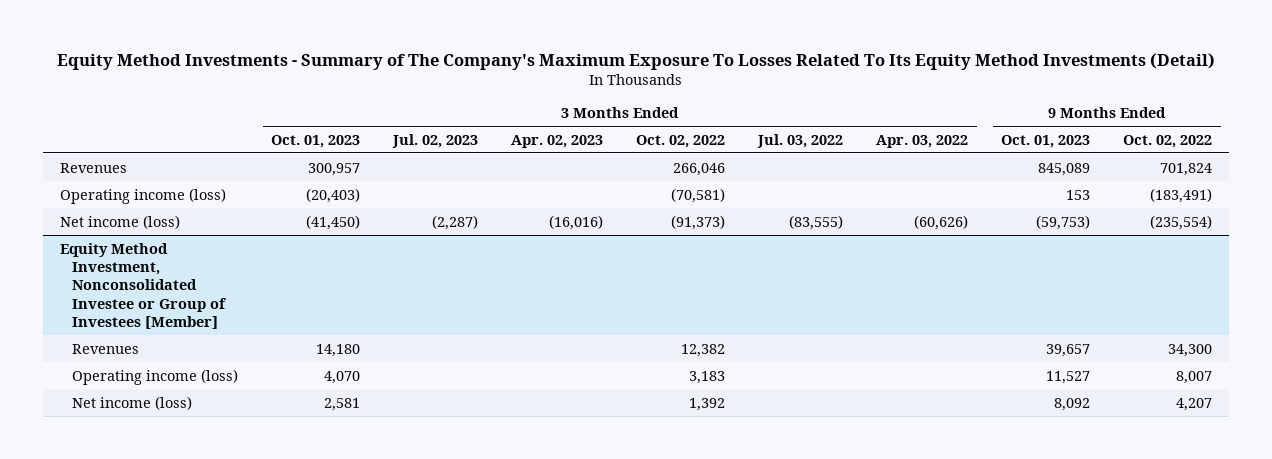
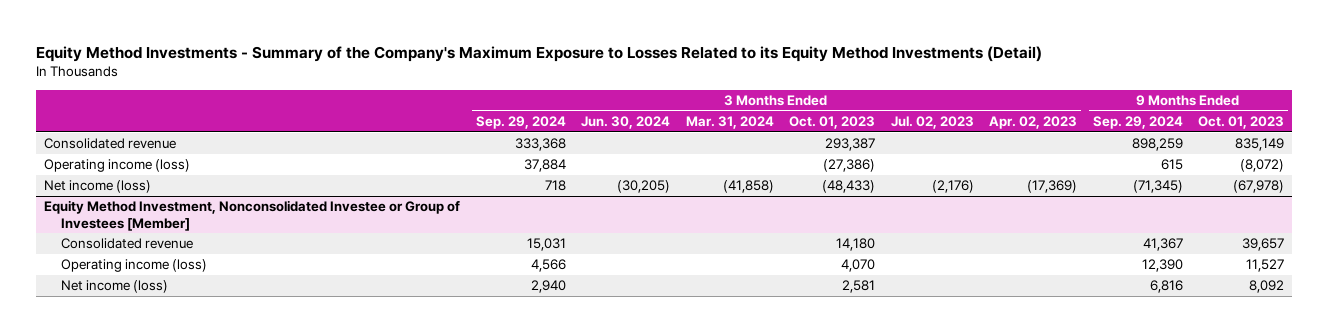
- Equity Method Investments - Summary of The Company's Maximum Exposure To Losses Related To Its Equity Method Investments (Detail)
+ Equity Method Investments - Summary of the Company's Maximum Exposure to Losses Related to its Equity Method Investments (Detail)
- | 3 Months Ended Oct. 01, 2023 | 3 Months Ended Jul. 02, 2023 | 3 Months Ended Apr. 02, 2023 | 3 Months Ended Oct. 02, 2022 | 3 Months Ended Jul. 03, 2022 | 3 Months Ended Apr. 03, 2022 | 9 Months Ended Oct. 01, 2023 | 9 Months Ended Oct. 02, 2022
+ | 3 Months Ended Sep. 29, 2024 | 3 Months Ended Jun. 30, 2024 | 3 Months Ended Mar. 31, 2024 | 3 Months Ended Oct. 01, 2023 | 3 Months Ended Jul. 02, 2023 | 3 Months Ended Apr. 02, 2023 | 9 Months Ended Sep. 29, 2024 | 9 Months Ended Oct. 01, 2023
- Revenues | 300,957 | | | 266,046 | | | 845,089 | 701,824
- Operating income (loss) | (20,403) | | | (70,581) | | | 153 | (183,491)
- Net income (loss) | (41,450) | (2,287) | (16,016) | (91,373) | (83,555) | (60,626) | (59,753) | (235,554)
+ Consolidated revenue | 333,368 | | | 293,387 | | | 898,259 | 835,149
+ Operating income (loss) | 37,884 | | | (27,386) | | | 615 | (8,072)
+ Net income (loss) | 718 | (30,205) | (41,858) | (48,433) | (2,176) | (17,369) | (71,345) | (67,978)
@ Equity Method Investment, Nonconsolidated Investee or Group of Investees [Member]
- Revenues | 14,180 | | | 12,382 | | | 39,657 | 34,300
+ Consolidated revenue | 15,031 | | | 14,180 | | | 41,367 | 39,657

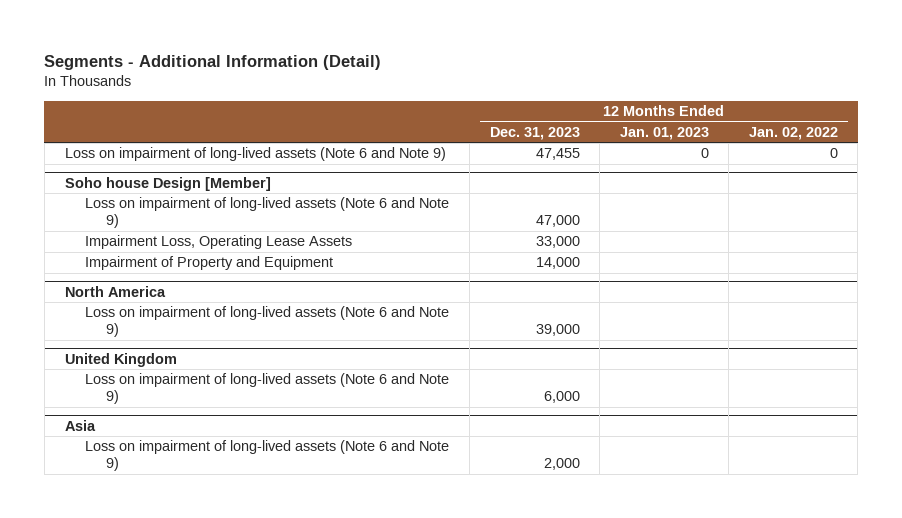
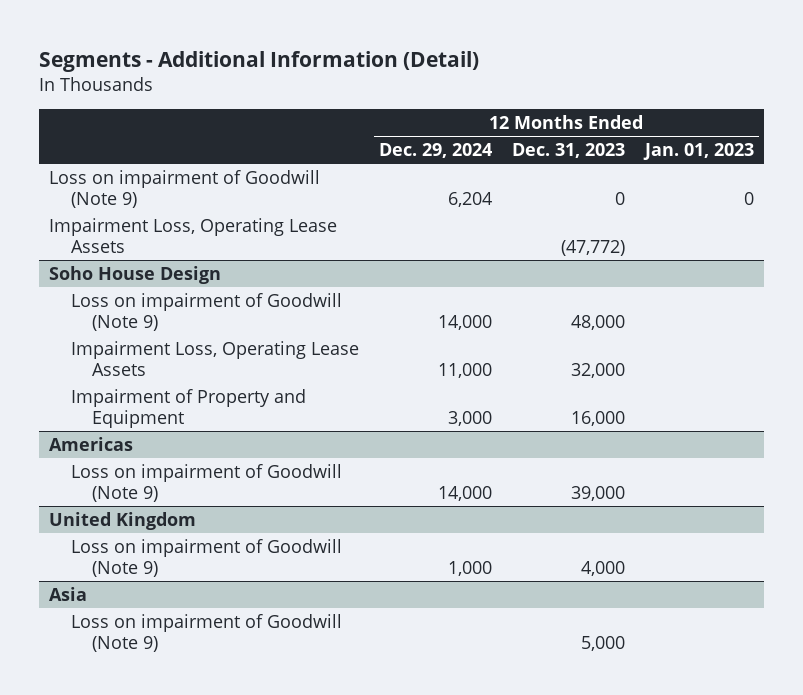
- | 12 Months Ended Dec. 31, 2023 | 12 Months Ended Jan. 01, 2023 | 12 Months Ended Jan. 02, 2022
+ | 12 Months Ended Dec. 29, 2024 | 12 Months Ended Dec. 31, 2023 | 12 Months Ended Jan. 01, 2023
- Loss on impairment of long-lived assets (Note 6 and Note 9) | 47,455 | 0 | 0
- Soho house Design [Member]
- Loss on impairment of long-lived assets (Note 6 and Note 9) | 47,000 | |
- Impairment Loss, Operating Lease Assets | 33,000 | |
- Impairment of Property and Equipment | 14,000 | |
- North America
- Loss on impairment of long-lived assets (Note 6 and Note 9) | 39,000 | |
+ Loss on impairment of Goodwill (Note 9) | 6,204 | 0 | 0
+ Impairment Loss, Operating Lease Assets | | (47,772) |
+ Soho House Design
+ Loss on impairment of Goodwill (Note 9) | 14,000 | 48,000 |
+ Impairment Loss, Operating Lease Assets | 11,000 | 32,000 |
+ Impairment of Property and Equipment | 3,000 | 16,000 |
+ Americas
+ Loss on impairment of Goodwill (Note 9) | 14,000 | 39,000 |
@ United Kingdom
- Loss on impairment of long-lived assets (Note 6 and Note 9) | 6,000 | |
+ Loss on impairment of Goodwill (Note 9) | 1,000 | 4,000 |
@ Asia
- Loss on impairment of long-lived assets (Note 6 and Note 9) | 2,000 | |
+ Loss on impairment of Goodwill (Note 9) | | 5,000 |

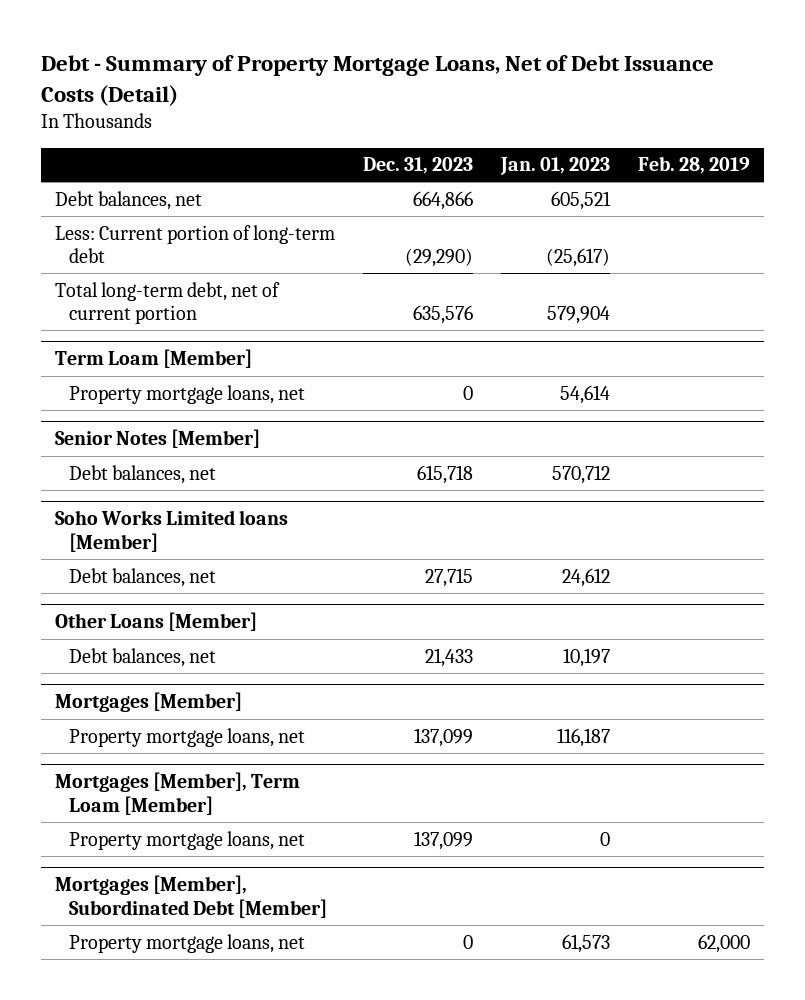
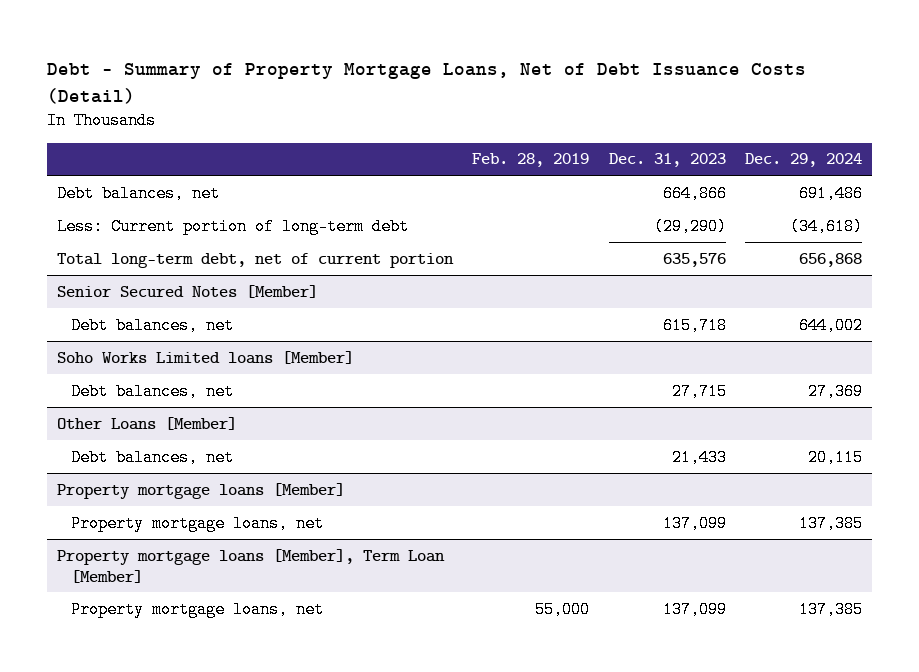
- | Dec. 31, 2023 | Jan. 01, 2023 | Feb. 28, 2019
+ | Feb. 28, 2019 | Dec. 31, 2023 | Dec. 29, 2024
- Term Loam [Member]
- Property mortgage loans, net | 0 | 54,614 |
- Senior Notes [Member]
+ Senior Secured Notes [Member]
- Mortgages [Member]
- Property mortgage loans, net | 137,099 | 116,187 |
- Mortgages [Member], Term Loam [Member]
+ Property mortgage loans [Member]
- Mortgages [Member], Subordinated Debt [Member]
- Property mortgage loans, net | 0 | 61,573 | 62,000
+ Property mortgage loans [Member], Term Loan [Member]
+ Property mortgage loans, net | 55,000 | 137,099 | 137,385

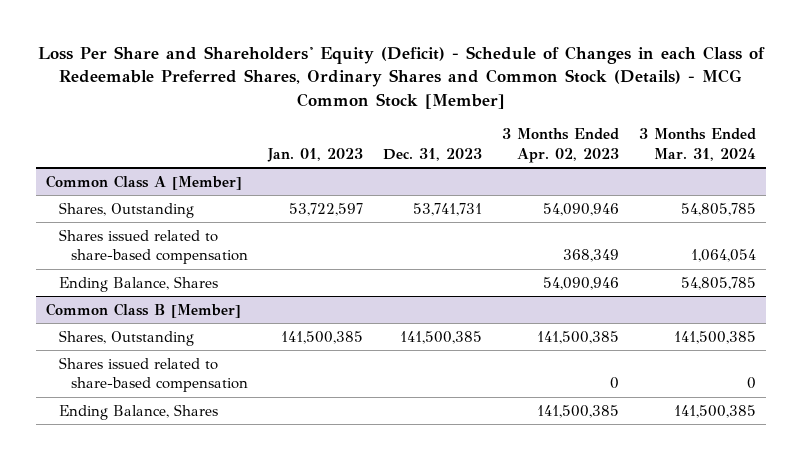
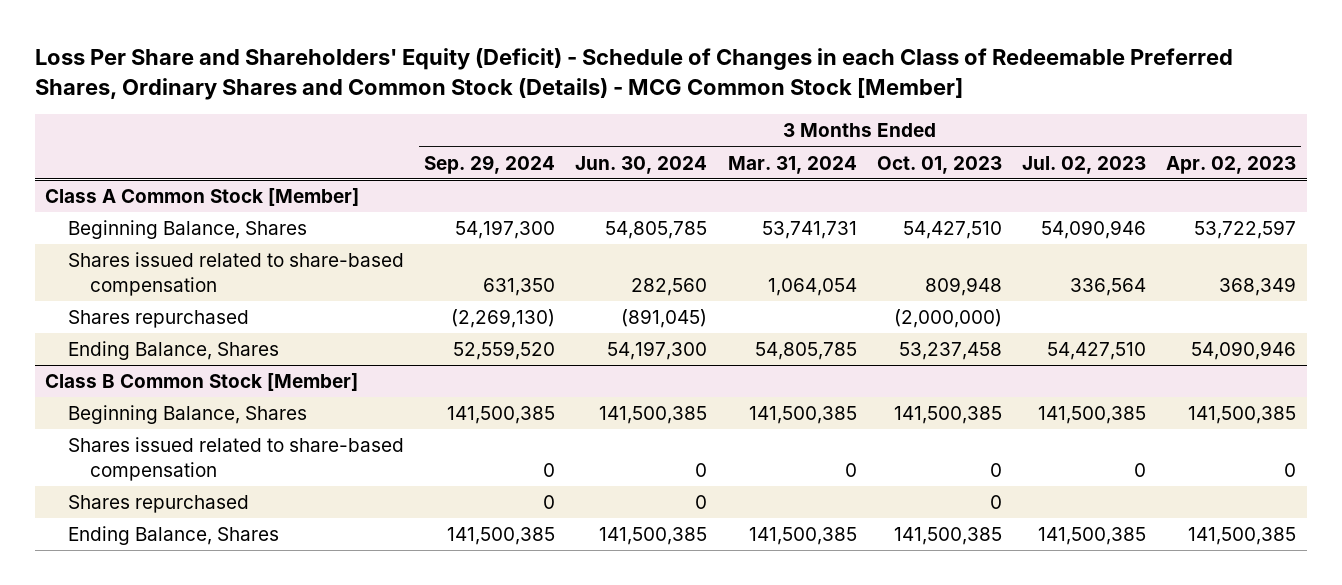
- | Jan. 01, 2023 | Dec. 31, 2023 | 3 Months Ended Apr. 02, 2023 | 3 Months Ended Mar. 31, 2024
+ | 3 Months Ended Sep. 29, 2024 | 3 Months Ended Jun. 30, 2024 | 3 Months Ended Mar. 31, 2024 | 3 Months Ended Oct. 01, 2023 | 3 Months Ended Jul. 02, 2023 | 3 Months Ended Apr. 02, 2023
- Common Class A [Member]
- Shares, Outstanding | 53,722,597 | 53,741,731 | 54,090,946 | 54,805,785
+ Class A Common Stock [Member]
+ Beginning Balance, Shares | 54,197,300 | 54,805,785 | 53,741,731 | 54,427,510 | 54,090,946 | 53,722,597
+ Shares repurchased | (2,269,130) | (891,045) | | (2,000,000) | |
- Common Class B [Member]
- Shares, Outstanding | 141,500,385 | 141,500,385 | 141,500,385 | 141,500,385
+ Class B Common Stock [Member]
+ Beginning Balance, Shares | 141,500,385 | 141,500,385 | 141,500,385 | 141,500,385 | 141,500,385 | 141,500,385
+ Shares repurchased | 0 | 0 | | 0 | |

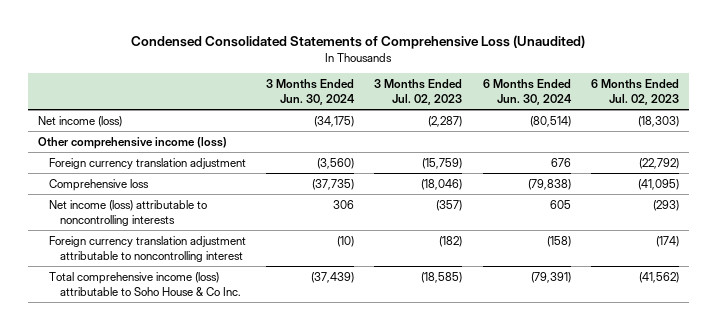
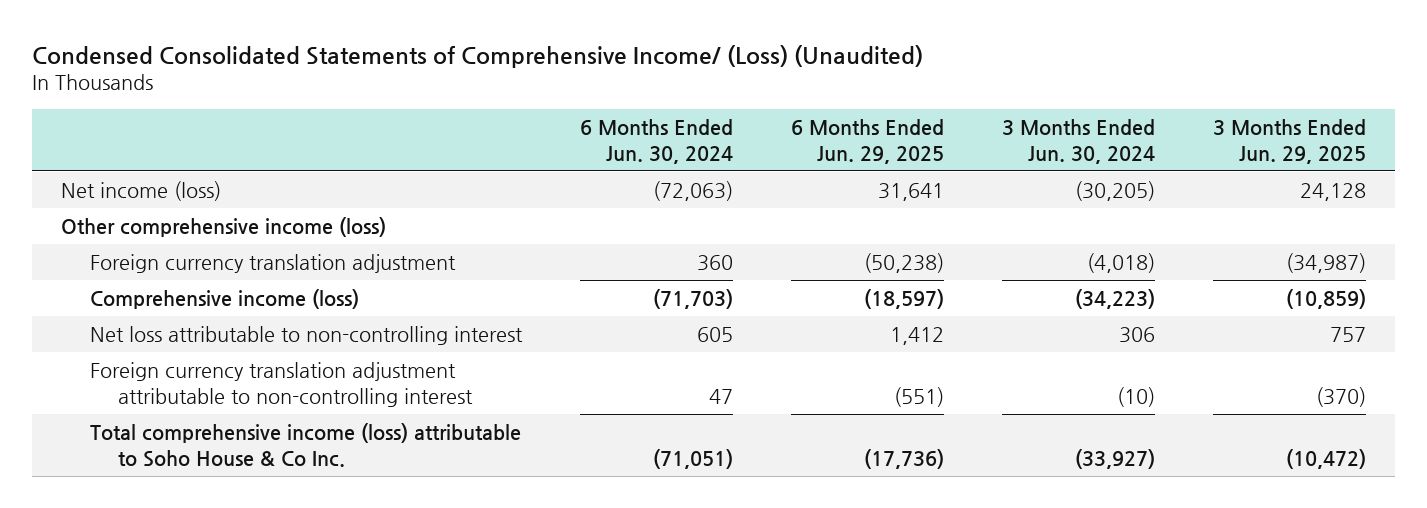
- Condensed Consolidated Statements of Comprehensive Loss (Unaudited)
+ Condensed Consolidated Statements of Comprehensive Income/ (Loss) (Unaudited)
- | 3 Months Ended Jun. 30, 2024 | 3 Months Ended Jul. 02, 2023 | 6 Months Ended Jun. 30, 2024 | 6 Months Ended Jul. 02, 2023
+ | 6 Months Ended Jun. 30, 2024 | 6 Months Ended Jun. 29, 2025 | 3 Months Ended Jun. 30, 2024 | 3 Months Ended Jun. 29, 2025
- Net income (loss) | (34,175) | (2,287) | (80,514) | (18,303)
+ Net income (loss) | (72,063) | 31,641 | (30,205) | 24,128
- Foreign currency translation adjustment | (3,560) | (15,759) | 676 | (22,792)
- Comprehensive loss | (37,735) | (18,046) | (79,838) | (41,095)
- Net income (loss) attributable to noncontrolling interests | 306 | (357) | 605 | (293)
- Foreign currency translation adjustment attributable to noncontrolling interest | (10) | (182) | (158) | (174)
- Total comprehensive income (loss) attributable to Soho House & Co Inc. | (37,439) | (18,585) | (79,391) | (41,562)
+ Foreign currency translation adjustment | 360 | (50,238) | (4,018) | (34,987)
+ Comprehensive income (loss) | (71,703) | (18,597) | (34,223) | (10,859)
+ Net loss attributable to non-controlling interest | 605 | 1,412 | 306 | 757
+ Foreign currency translation adjustment attributable to non-controlling interest | 47 | (551) | (10) | (370)
+ Total comprehensive income (loss) attributable to Soho House & Co Inc. | (71,051) | (17,736) | (33,927) | (10,472)

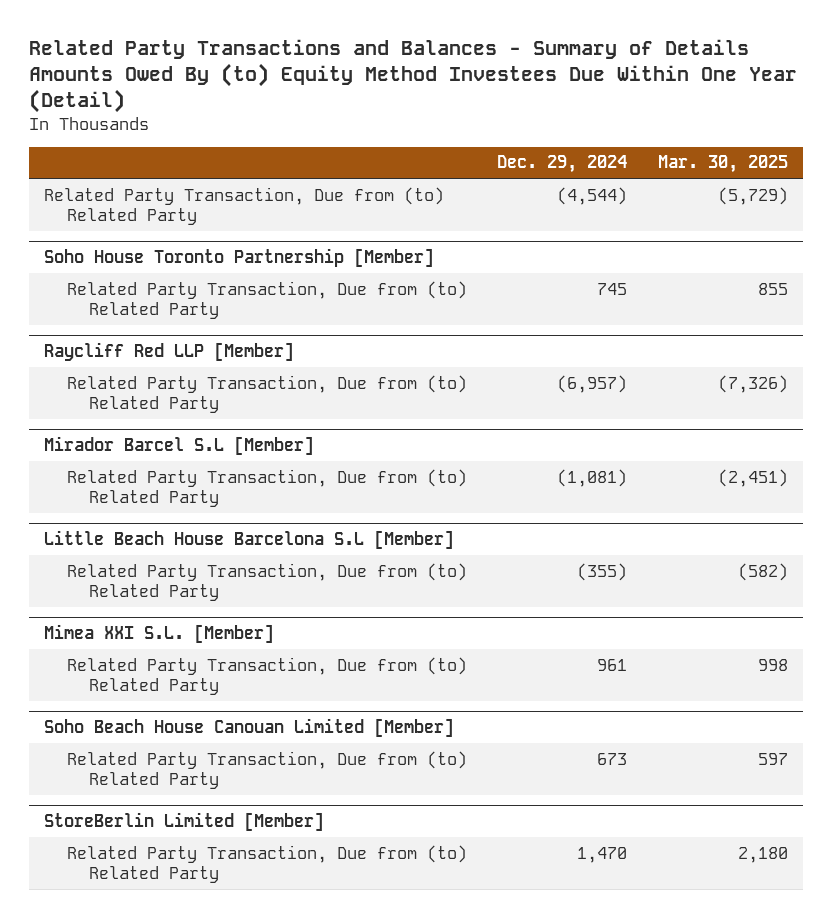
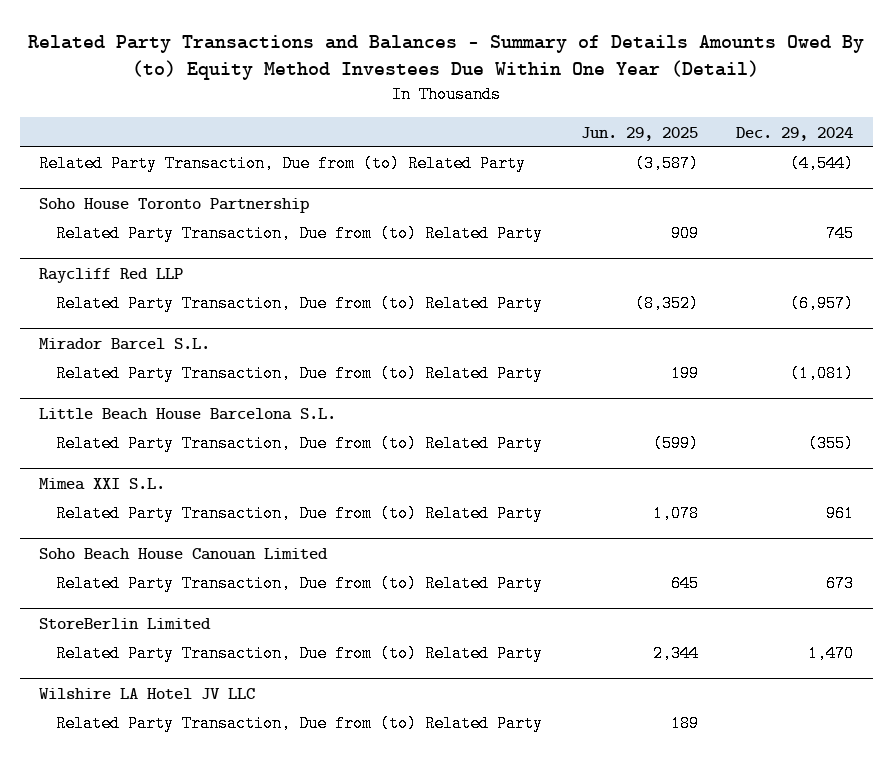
- | Dec. 29, 2024 | Mar. 30, 2025
+ | Jun. 29, 2025 | Dec. 29, 2024
- Soho House Toronto Partnership [Member]
+ Soho House Toronto Partnership
- Raycliff Red LLP [Member]
+ Raycliff Red LLP
- Mirador Barcel S.L [Member]
+ Mirador Barcel S.L.
- Little Beach House Barcelona S.L [Member]
+ Little Beach House Barcelona S.L.
- Mimea XXI S.L. [Member]
+ Mimea XXI S.L.
- Soho Beach House Canouan Limited [Member]
+ Soho Beach House Canouan Limited
- StoreBerlin Limited [Member]
+ StoreBerlin Limited
+ Wilshire LA Hotel JV LLC
+ Related Party Transaction, Due from (to) Related Party | 189 |

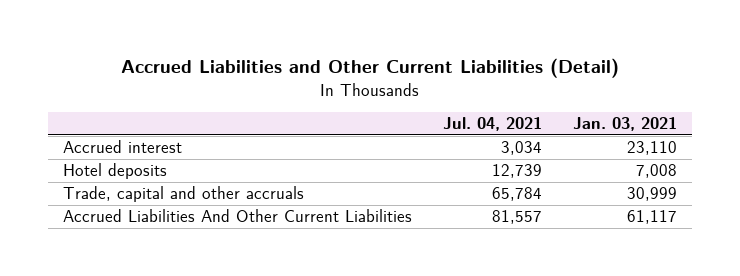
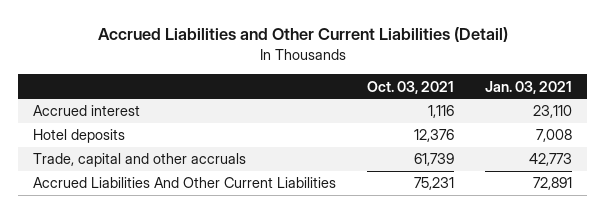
- | Jul. 04, 2021 | Jan. 03, 2021
+ | Oct. 03, 2021 | Jan. 03, 2021
- Trade, capital and other accruals | 65,784 | 30,999
- Accrued Liabilities And Other Current Liabilities | 81,557 | 61,117
+ Trade, capital and other accruals | 61,739 | 42,773
+ Accrued Liabilities And Other Current Liabilities | 75,231 | 72,891

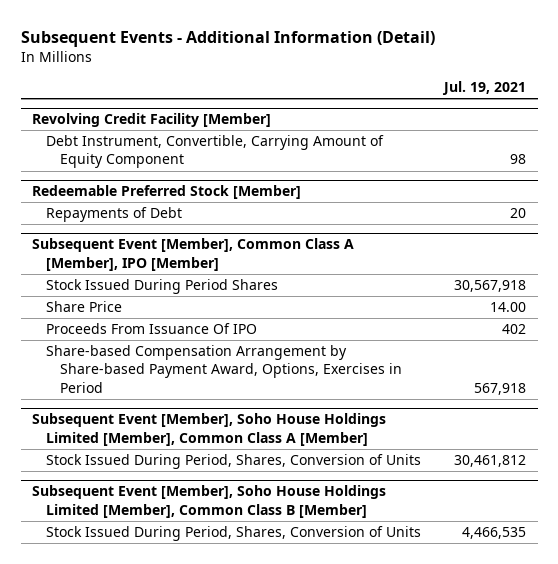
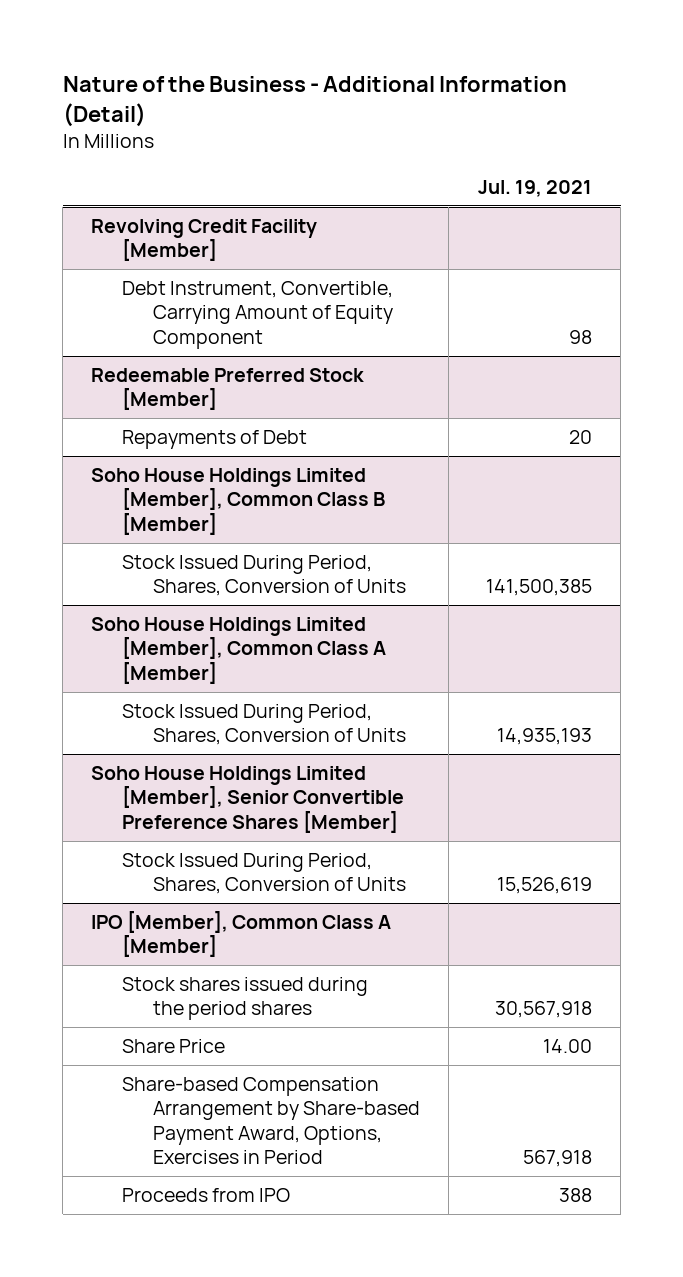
- Subsequent Events - Additional Information (Detail)
+ Nature of the Business - Additional Information (Detail)
- Subsequent Event [Member], Common Class A [Member], IPO [Member]
- Stock Issued During Period Shares | 30,567,918
+ Soho House Holdings Limited [Member], Common Class B [Member]
+ Stock Issued During Period, Shares, Conversion of Units | 141,500,385
+ Soho House Holdings Limited [Member], Common Class A [Member]
+ Stock Issued During Period, Shares, Conversion of Units | 14,935,193
+ Soho House Holdings Limited [Member], Senior Convertible Preference Shares [Member]
+ Stock Issued During Period, Shares, Conversion of Units | 15,526,619
+ IPO [Member], Common Class A [Member]
+ Stock shares issued during the period shares | 30,567,918
- Proceeds From Issuance Of IPO | 402
- Subsequent Event [Member], Soho House Holdings Limited [Member], Common Class A [Member]
- Stock Issued During Period, Shares, Conversion of Units | 30,461,812
- Subsequent Event [Member], Soho House Holdings Limited [Member], Common Class B [Member]
- Stock Issued During Period, Shares, Conversion of Units | 4,466,535
+ Proceeds from IPO | 388

